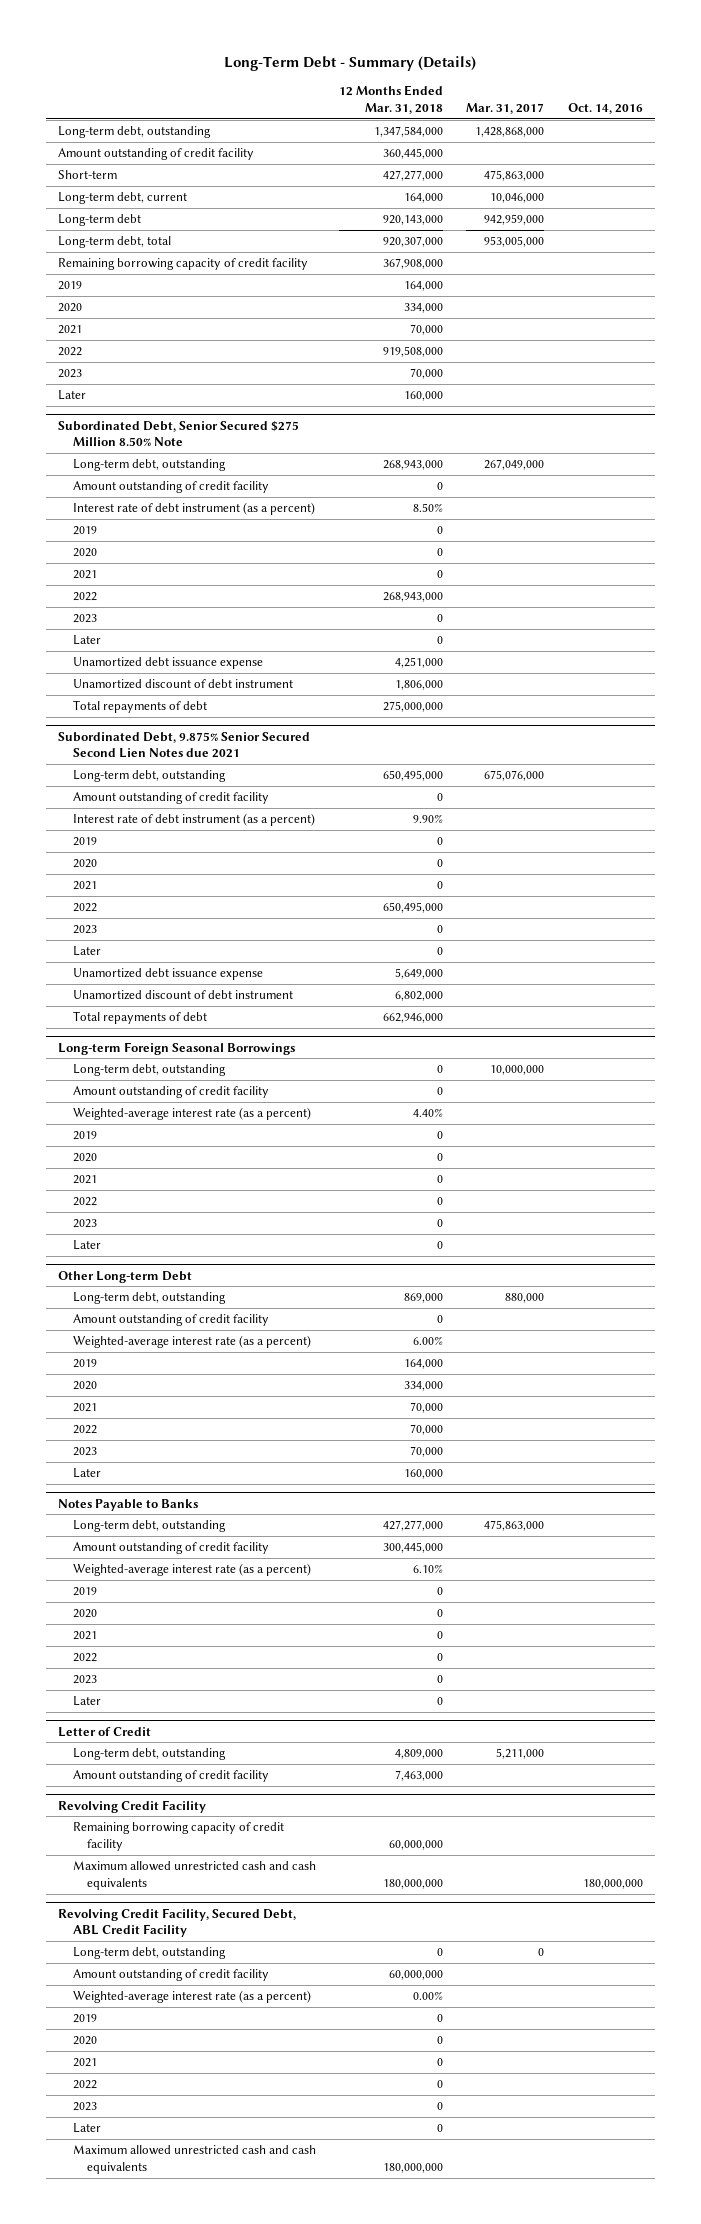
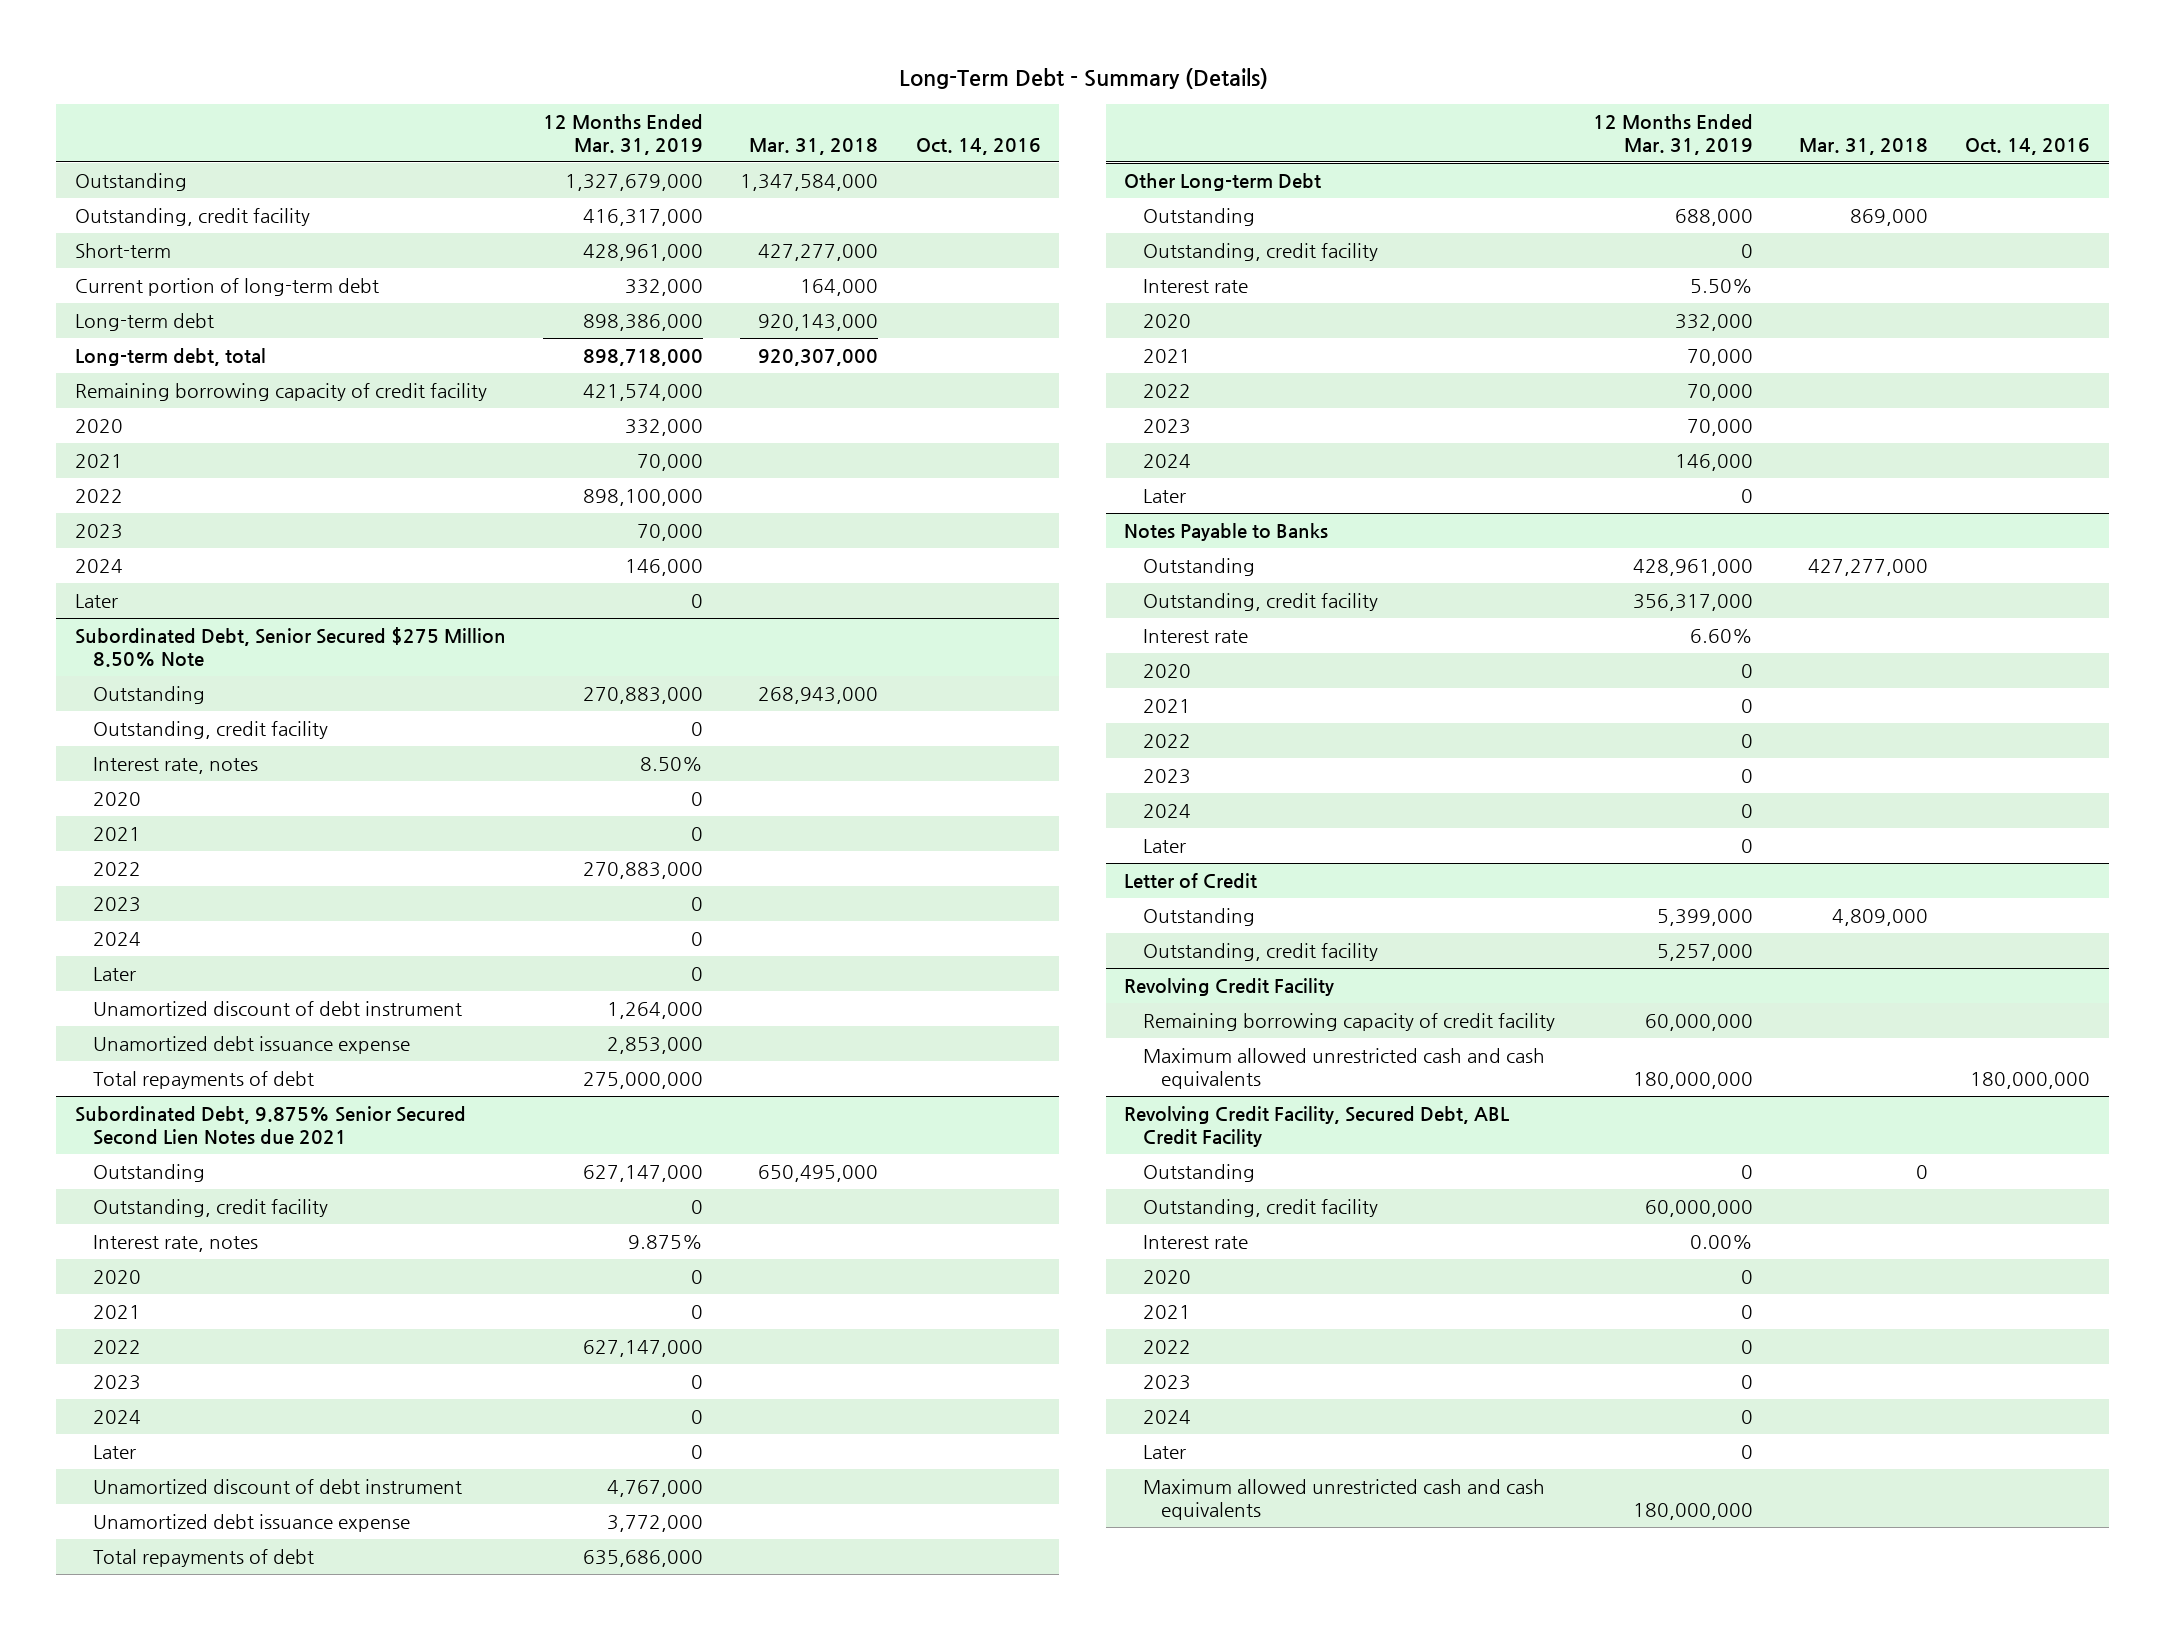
- | 12 Months Ended Mar. 31, 2018 | Mar. 31, 2017 | Oct. 14, 2016
+ | 12 Months Ended Mar. 31, 2019 | Mar. 31, 2018 | Oct. 14, 2016
- Long-term debt, outstanding | 1,347,584,000 | 1,428,868,000 |
- Amount outstanding of credit facility | 360,445,000 | |
+ Outstanding | 1,327,679,000 | 1,347,584,000 |
+ Outstanding, credit facility | 416,317,000 | |
- Long-term debt, current | 164,000 | 10,046,000 |
+ Current portion of long-term debt | 332,000 | 164,000 |
- 2019 | 164,000 | |
+ 2024 | 146,000 | |
@ Subordinated Debt, Senior Secured $275 Million 8.50% Note
- Long-term debt, outstanding | 268,943,000 | 267,049,000 |
- Amount outstanding of credit facility | 0 | |
- Interest rate of debt instrument (as a percent) | 8.50% | |
- 2019 | 0 | |
+ Outstanding | 270,883,000 | 268,943,000 |
+ Outstanding, credit facility | 0 | |
+ Interest rate, notes | 8.50% | |
+ 2024 | 0 | |
moved down: Unamortized debt issuance expense | 2,853,000 | |
@ Subordinated Debt, 9.875% Senior Secured Second Lien Notes due 2021
- Long-term debt, outstanding | 650,495,000 | 675,076,000 |
- Amount outstanding of credit facility | 0 | |
- Interest rate of debt instrument (as a percent) | 9.90% | |
- 2019 | 0 | |
+ Outstanding | 627,147,000 | 650,495,000 |
+ Outstanding, credit facility | 0 | |
+ Interest rate, notes | 9.875% | |
+ 2024 | 0 | |
moved down: Unamortized debt issuance expense | 3,772,000 | |
- Long-term Foreign Seasonal Borrowings
- Long-term debt, outstanding | 0 | 10,000,000 |
- Amount outstanding of credit facility | 0 | |
- Weighted-average interest rate (as a percent) | 4.40% | |
- 2019 | 0 | |
- 2020 | 0 | |
- 2021 | 0 | |
- 2022 | 0 | |
- 2023 | 0 | |
- Later | 0 | |
@ Other Long-term Debt
- Long-term debt, outstanding | 869,000 | 880,000 |
- Amount outstanding of credit facility | 0 | |
- Weighted-average interest rate (as a percent) | 6.00% | |
- 2019 | 164,000 | |
+ Outstanding | 688,000 | 869,000 |
+ Outstanding, credit facility | 0 | |
+ Interest rate | 5.50% | |
+ 2024 | 146,000 | |
@ Notes Payable to Banks
- Long-term debt, outstanding | 427,277,000 | 475,863,000 |
- Amount outstanding of credit facility | 300,445,000 | |
- Weighted-average interest rate (as a percent) | 6.10% | |
- 2019 | 0 | |
+ Outstanding | 428,961,000 | 427,277,000 |
+ Outstanding, credit facility | 356,317,000 | |
+ Interest rate | 6.60% | |
+ 2024 | 0 | |
@ Letter of Credit
- Long-term debt, outstanding | 4,809,000 | 5,211,000 |
- Amount outstanding of credit facility | 7,463,000 | |
+ Outstanding | 5,399,000 | 4,809,000 |
+ Outstanding, credit facility | 5,257,000 | |
@ Revolving Credit Facility, Secured Debt, ABL Credit Facility
- Long-term debt, outstanding | 0 | 0 |
- Amount outstanding of credit facility | 60,000,000 | |
- Weighted-average interest rate (as a percent) | 0.00% | |
- 2019 | 0 | |
+ Outstanding | 0 | 0 |
+ Outstanding, credit facility | 60,000,000 | |
+ Interest rate | 0.00% | |
+ 2024 | 0 | |

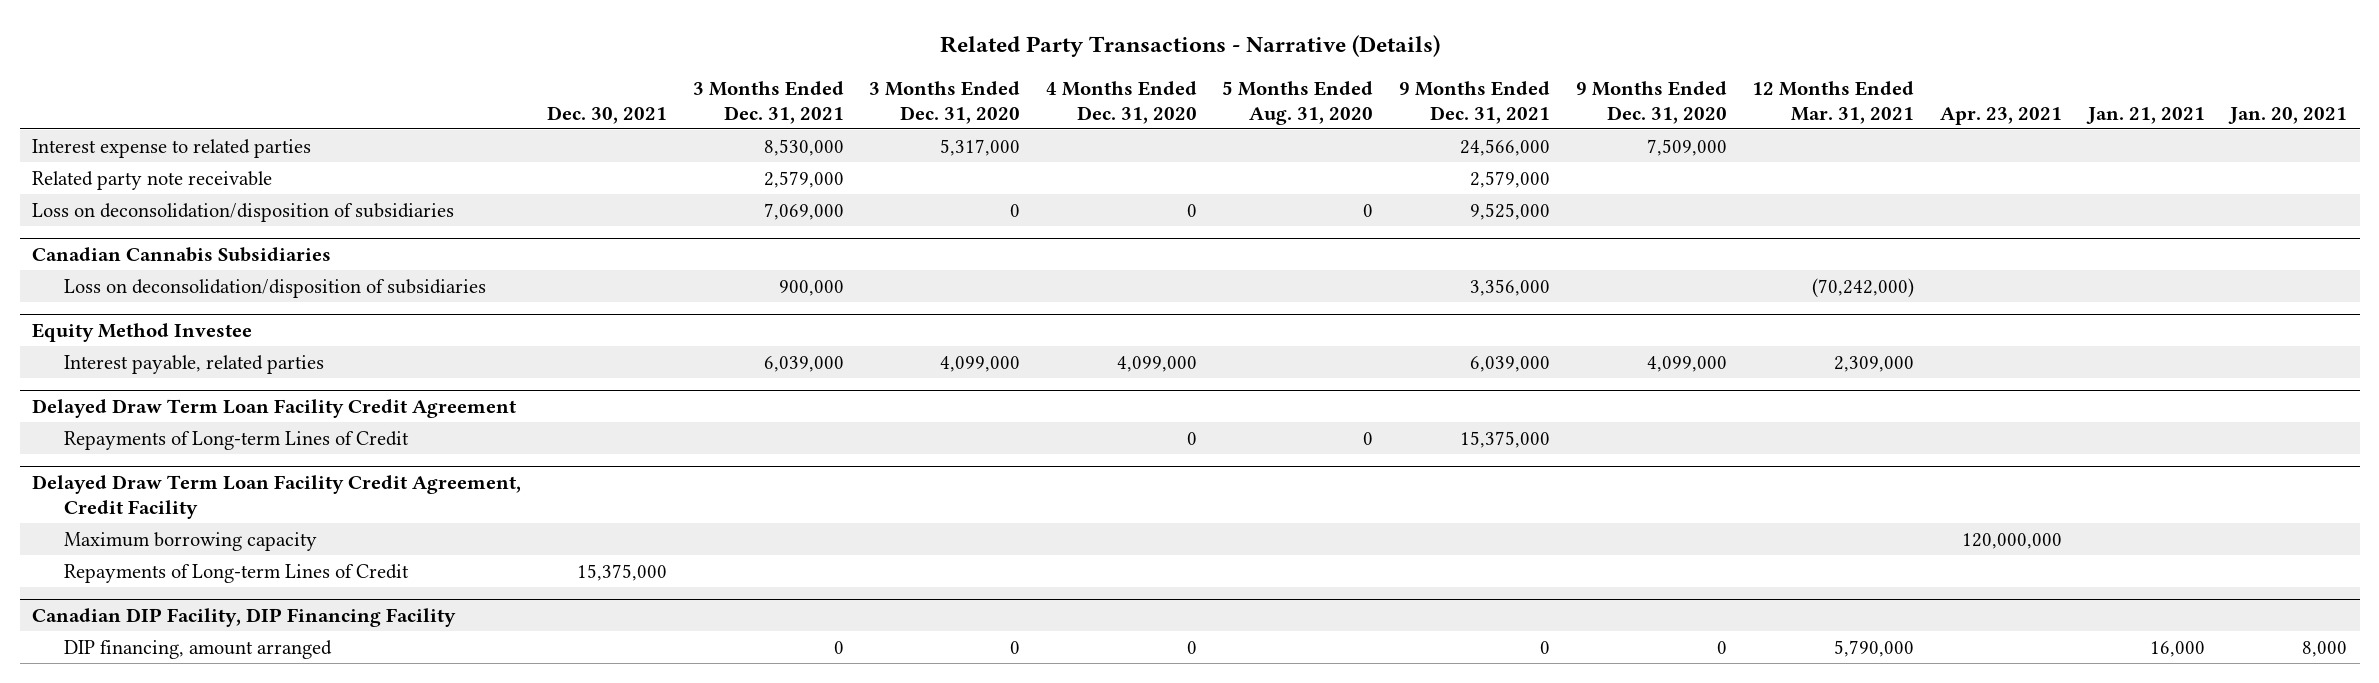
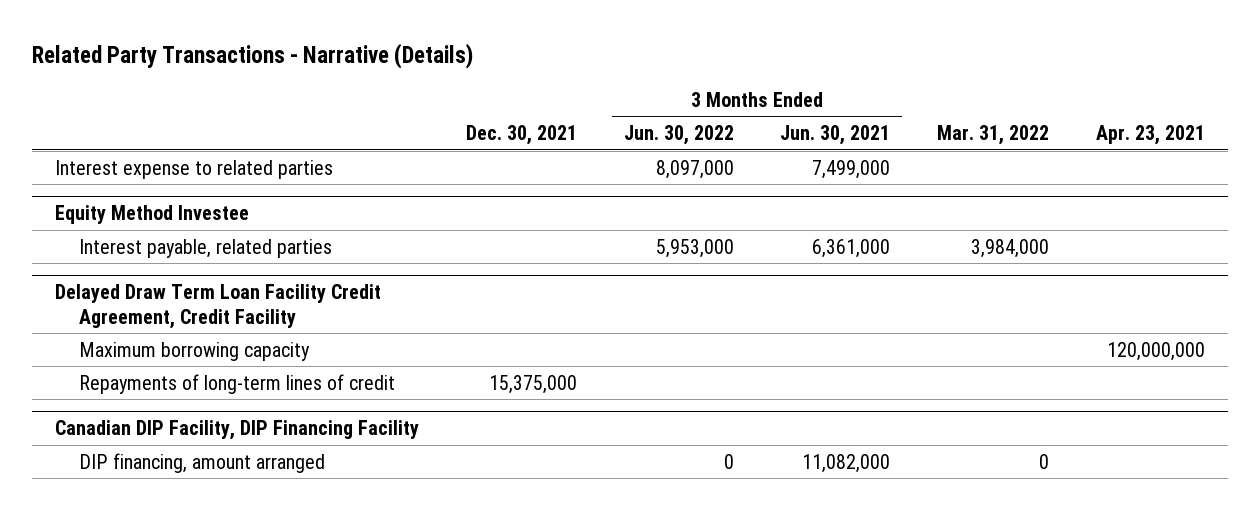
- | Dec. 30, 2021 | 3 Months Ended Dec. 31, 2021 | 3 Months Ended Dec. 31, 2020 | 4 Months Ended Dec. 31, 2020 | 5 Months Ended Aug. 31, 2020 | 9 Months Ended Dec. 31, 2021 | 9 Months Ended Dec. 31, 2020 | 12 Months Ended Mar. 31, 2021 | Apr. 23, 2021 | Jan. 21, 2021 | Jan. 20, 2021
+ | Dec. 30, 2021 | 3 Months Ended Jun. 30, 2022 | 3 Months Ended Jun. 30, 2021 | Mar. 31, 2022 | Apr. 23, 2021
- Related party note receivable | | 2,579,000 | | | | 2,579,000 | | | | |
- Loss on deconsolidation/disposition of subsidiaries | | 7,069,000 | 0 | 0 | 0 | 9,525,000 | | | | |
- Canadian Cannabis Subsidiaries
- Loss on deconsolidation/disposition of subsidiaries | | 900,000 | | | | 3,356,000 | | (70,242,000) | | |
- Delayed Draw Term Loan Facility Credit Agreement
- Repayments of Long-term Lines of Credit | | | | 0 | 0 | 15,375,000 | | | | |
@ Delayed Draw Term Loan Facility Credit Agreement, Credit Facility
- Repayments of Long-term Lines of Credit | 15,375,000 | | | | | | | | | |
+ Repayments of long-term lines of credit | 15,375,000 | | | |

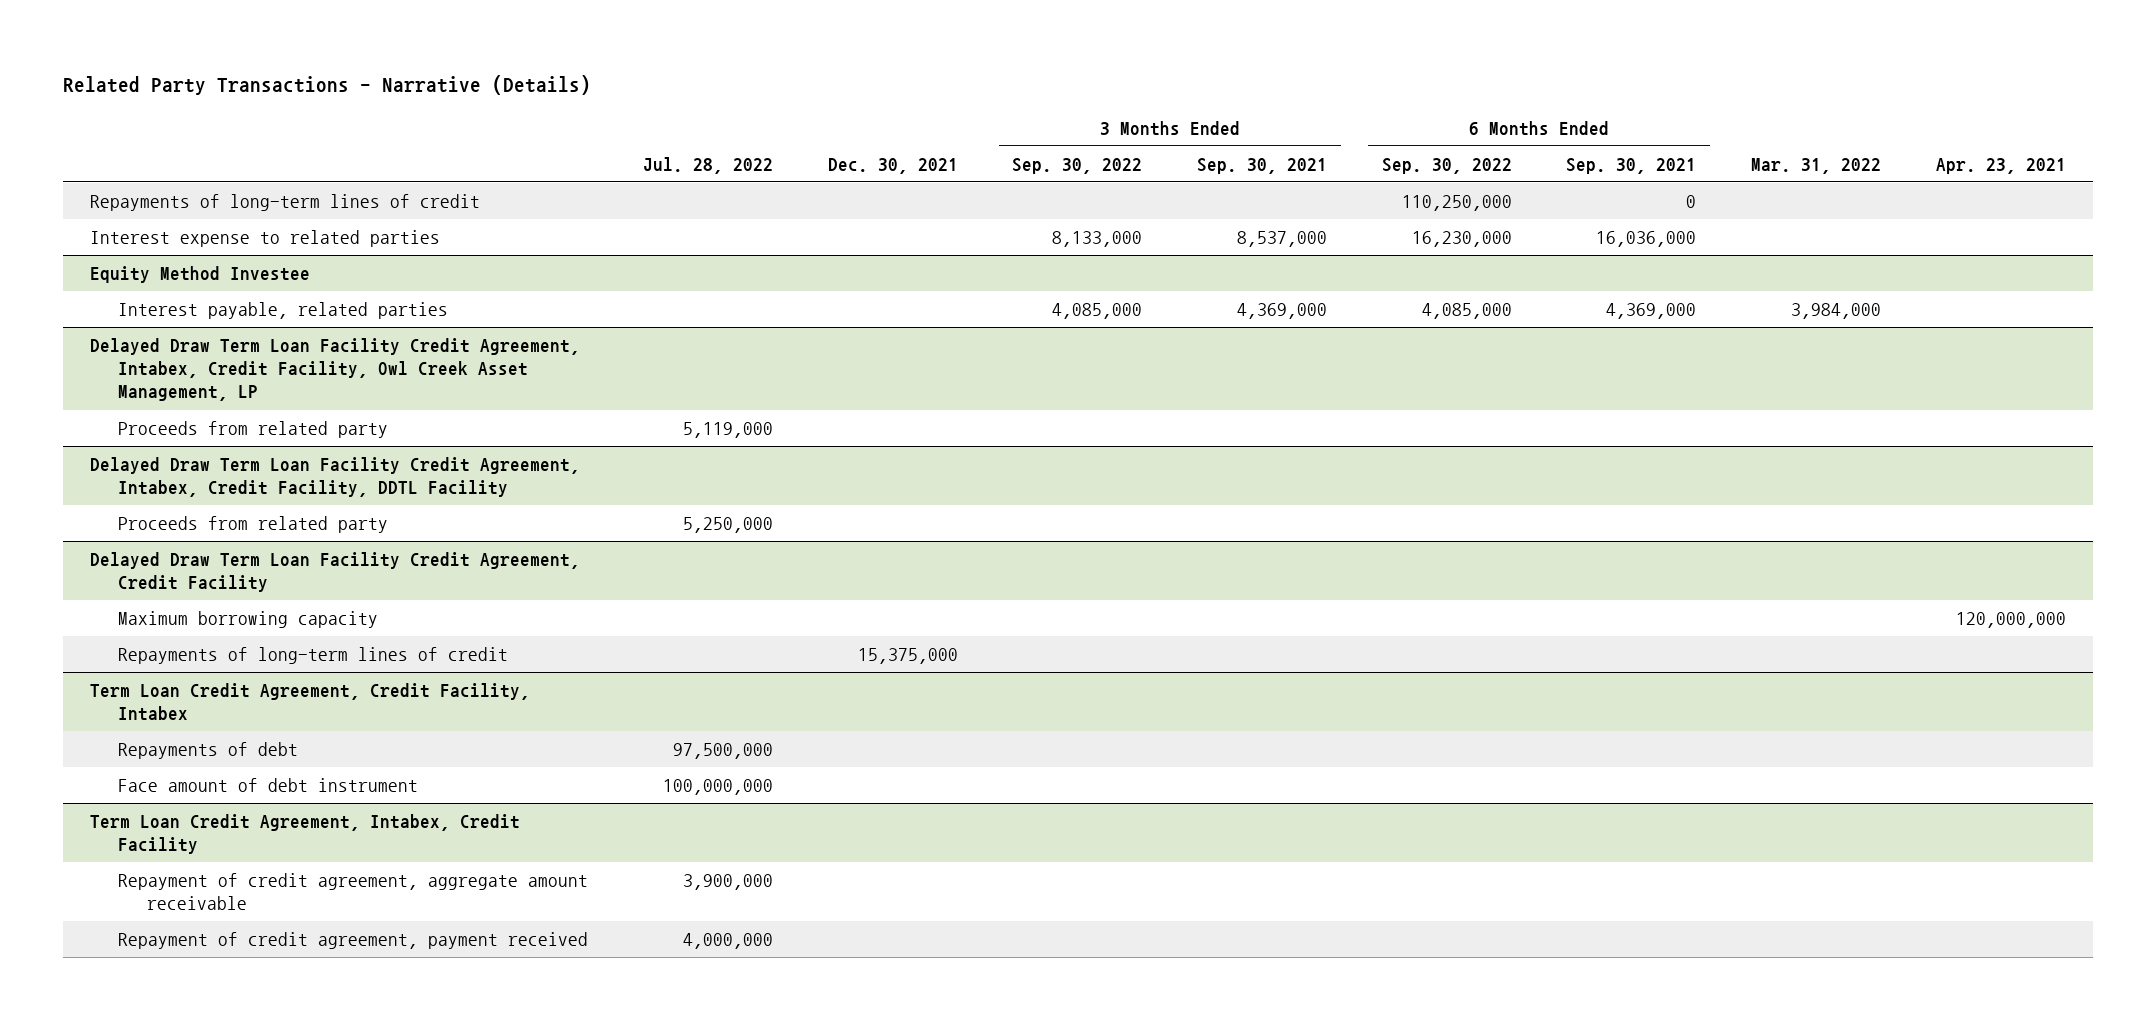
- | Dec. 30, 2021 | 3 Months Ended Jun. 30, 2022 | 3 Months Ended Jun. 30, 2021 | Mar. 31, 2022 | Apr. 23, 2021
+ | Jul. 28, 2022 | Dec. 30, 2021 | 3 Months Ended Sep. 30, 2022 | 3 Months Ended Sep. 30, 2021 | 6 Months Ended Sep. 30, 2022 | 6 Months Ended Sep. 30, 2021 | Mar. 31, 2022 | Apr. 23, 2021
+ Repayments of long-term lines of credit | | | | | 110,250,000 | 0 | |
+ Delayed Draw Term Loan Facility Credit Agreement, Intabex, Credit Facility, Owl Creek Asset Management, LP
+ Proceeds from related party | 5,119,000 | | | | | | |
+ Delayed Draw Term Loan Facility Credit Agreement, Intabex, Credit Facility, DDTL Facility
+ Proceeds from related party | 5,250,000 | | | | | | |
- Canadian DIP Facility, DIP Financing Facility
- DIP financing, amount arranged | | 0 | 11,082,000 | 0 |
+ Term Loan Credit Agreement, Credit Facility, Intabex
+ Repayments of debt | 97,500,000 | | | | | | |
+ Face amount of debt instrument | 100,000,000 | | | | | | |
+ Term Loan Credit Agreement, Intabex, Credit Facility
+ Repayment of credit agreement, aggregate amount receivable | 3,900,000 | | | | | | |
+ Repayment of credit agreement, payment received | 4,000,000 | | | | | | |

